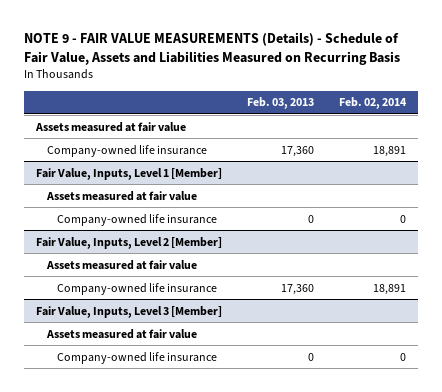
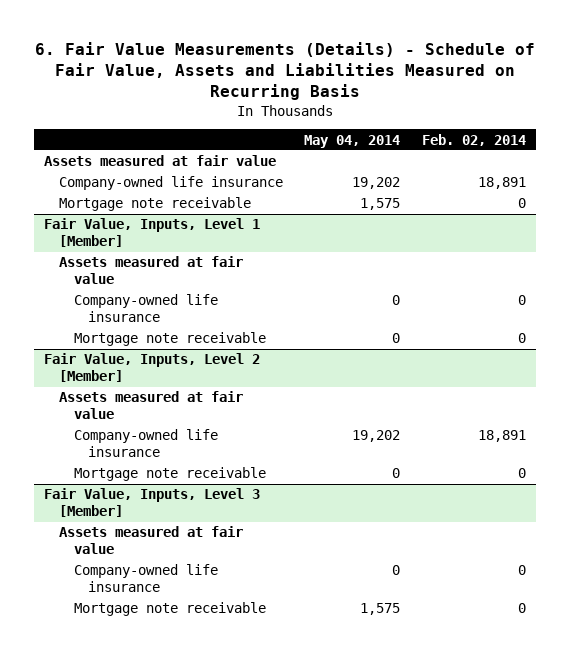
- NOTE 9 - FAIR VALUE MEASUREMENTS (Details) - Schedule of Fair Value, Assets and Liabilities Measured on Recurring Basis
+ 6. Fair Value Measurements (Details) - Schedule of Fair Value, Assets and Liabilities Measured on Recurring Basis
- | Feb. 03, 2013 | Feb. 02, 2014
+ | May 04, 2014 | Feb. 02, 2014
+ Mortgage note receivable | 1,575 | 0
@ Fair Value, Inputs, Level 1 [Member]
+ Mortgage note receivable | 0 | 0
@ Fair Value, Inputs, Level 2 [Member]
+ Mortgage note receivable | 0 | 0
@ Fair Value, Inputs, Level 3 [Member]
+ Mortgage note receivable | 1,575 | 0

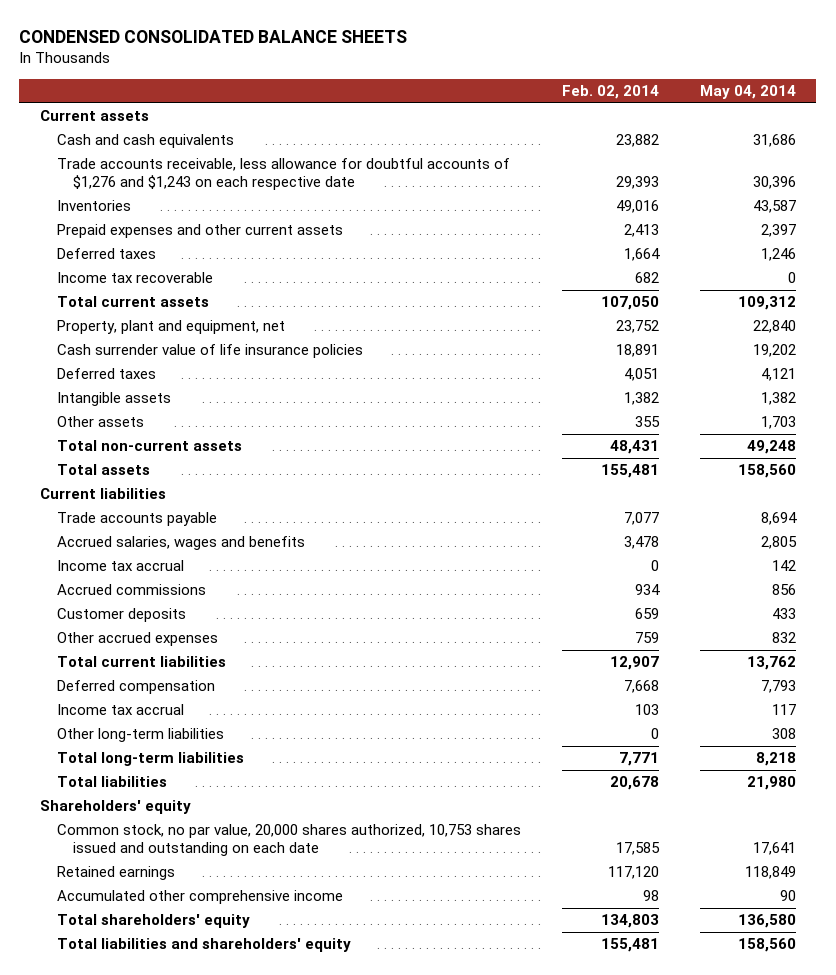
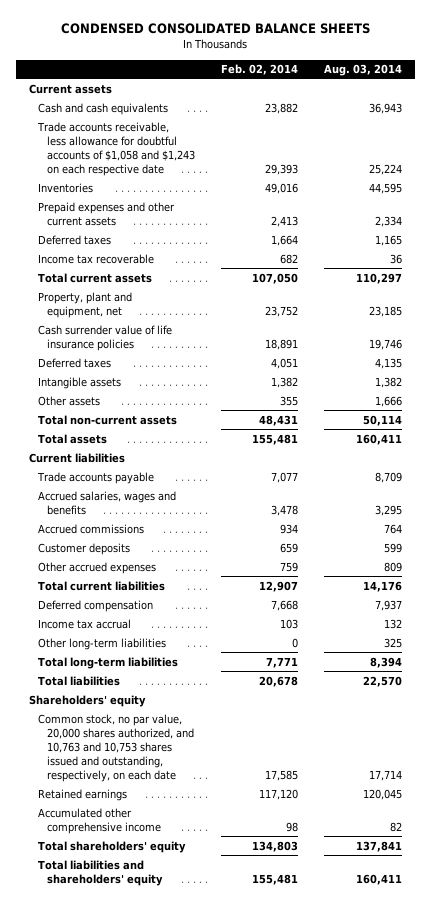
- | Feb. 02, 2014 | May 04, 2014
+ | Feb. 02, 2014 | Aug. 03, 2014
- Trade accounts receivable, less allowance for doubtful accounts of $1,276 and $1,243 on each respective date | 29,393 | 30,396
+ Trade accounts receivable, less allowance for doubtful accounts of $1,058 and $1,243 on each respective date | 29,393 | 25,224
- Income tax accrual | 0 | 142
- Common stock, no par value, 20,000 shares authorized, 10,753 shares issued and outstanding on each date | 17,585 | 17,641
+ Common stock, no par value, 20,000 shares authorized, and 10,763 and 10,753 shares issued and outstanding, respectively, on each date | 17,585 | 17,714

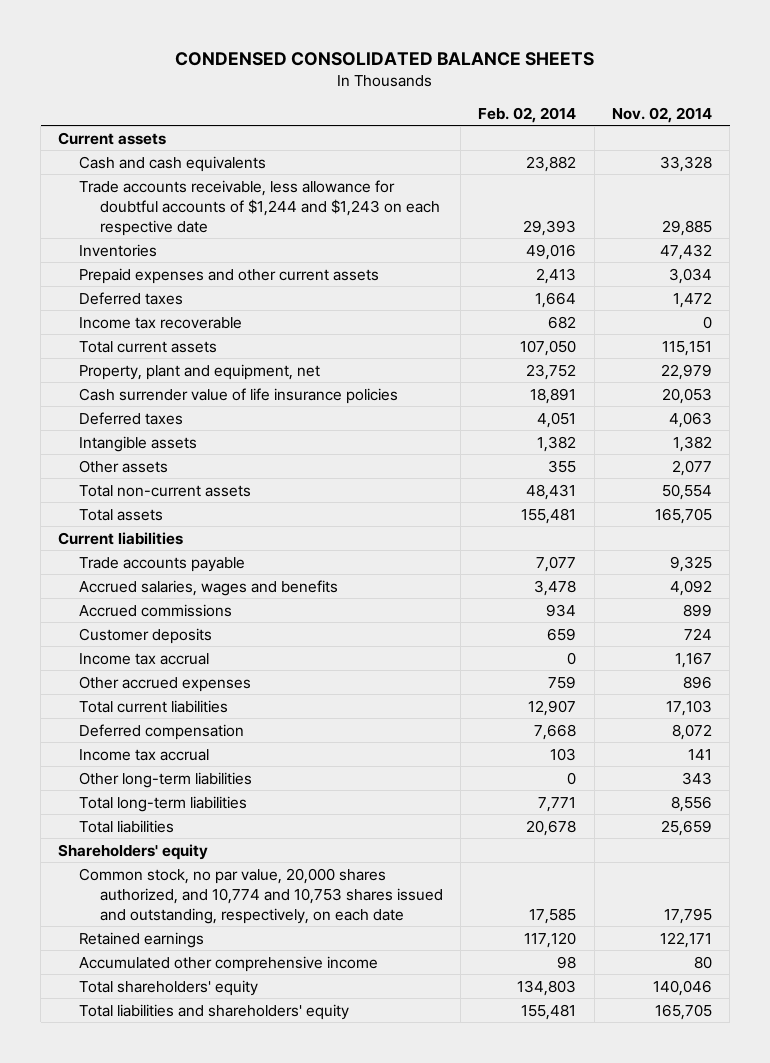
- | Feb. 02, 2014 | Aug. 03, 2014
+ | Feb. 02, 2014 | Nov. 02, 2014
- Trade accounts receivable, less allowance for doubtful accounts of $1,058 and $1,243 on each respective date | 29,393 | 25,224
+ Trade accounts receivable, less allowance for doubtful accounts of $1,244 and $1,243 on each respective date | 29,393 | 29,885
+ Income tax accrual | 0 | 1,167
- Common stock, no par value, 20,000 shares authorized, and 10,763 and 10,753 shares issued and outstanding, respectively, on each date | 17,585 | 17,714
+ Common stock, no par value, 20,000 shares authorized, and 10,774 and 10,753 shares issued and outstanding, respectively, on each date | 17,585 | 17,795

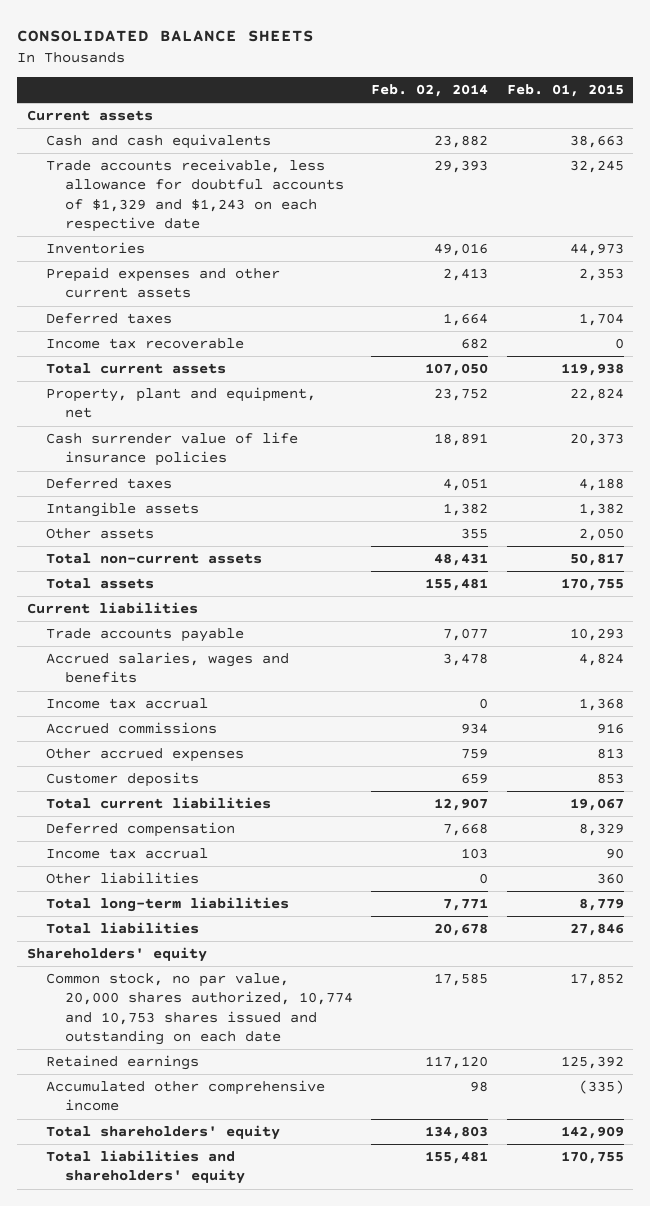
- CONDENSED CONSOLIDATED BALANCE SHEETS
+ CONSOLIDATED BALANCE SHEETS
- | Feb. 02, 2014 | Nov. 02, 2014
+ | Feb. 02, 2014 | Feb. 01, 2015
- Trade accounts receivable, less allowance for doubtful accounts of $1,244 and $1,243 on each respective date | 29,393 | 29,885
+ Trade accounts receivable, less allowance for doubtful accounts of $1,329 and $1,243 on each respective date | 29,393 | 32,245
moved down: Accrued commissions | 934 | 916
moved down: Customer deposits | 659 | 853
- Other long-term liabilities | 0 | 343
+ Other liabilities | 0 | 360
- Common stock, no par value, 20,000 shares authorized, and 10,774 and 10,753 shares issued and outstanding, respectively, on each date | 17,585 | 17,795
+ Common stock, no par value, 20,000 shares authorized, 10,774 and 10,753 shares issued and outstanding on each date | 17,585 | 17,852

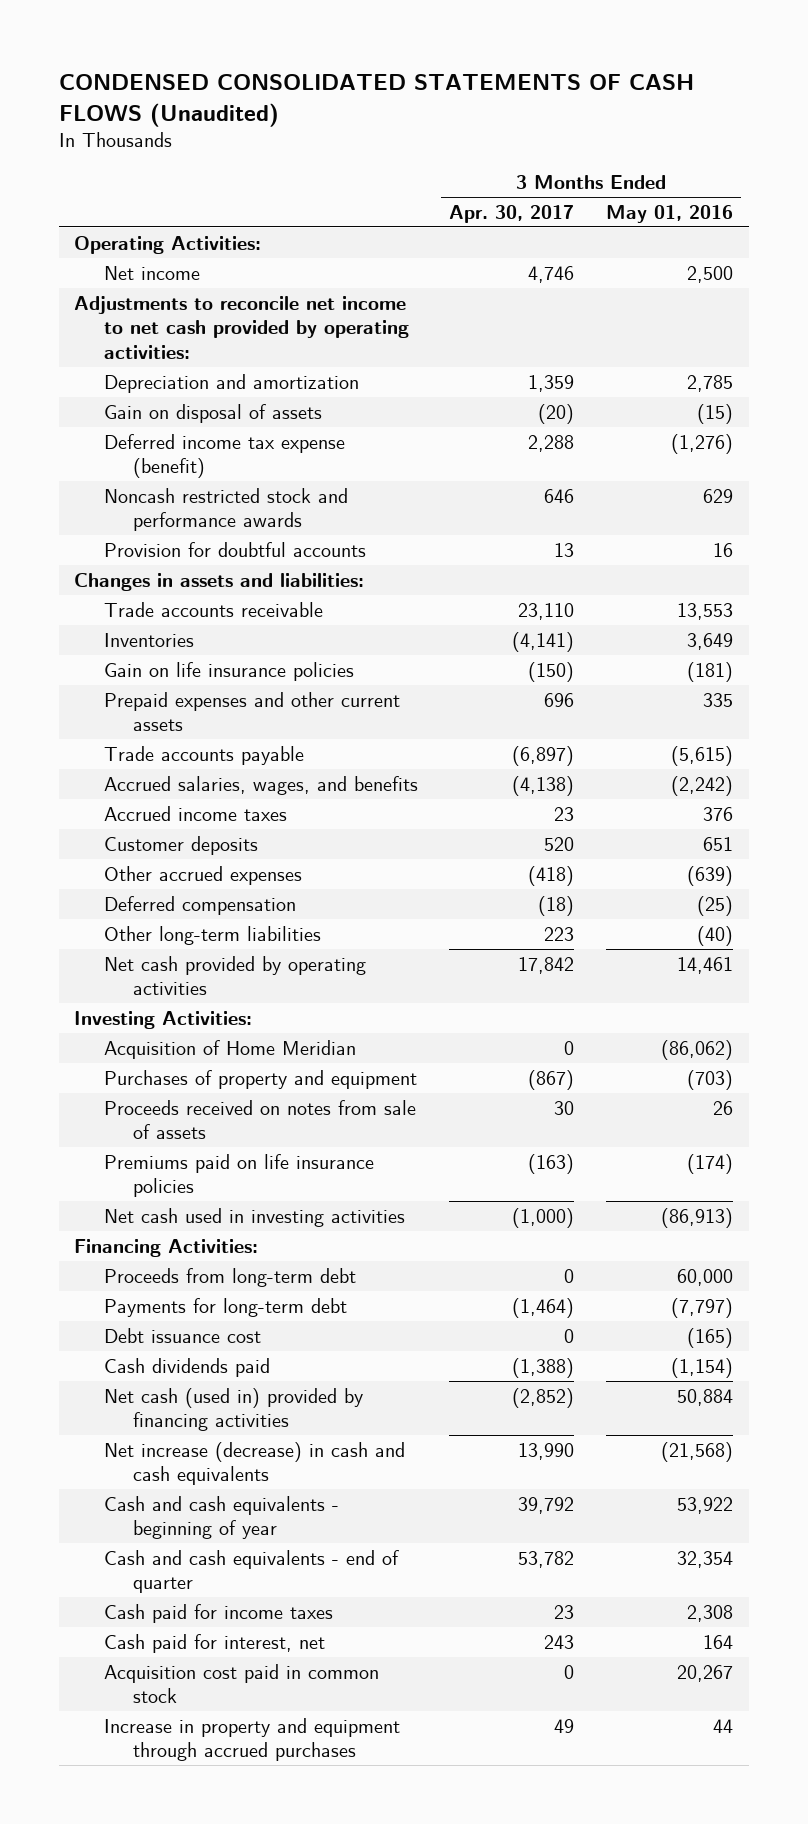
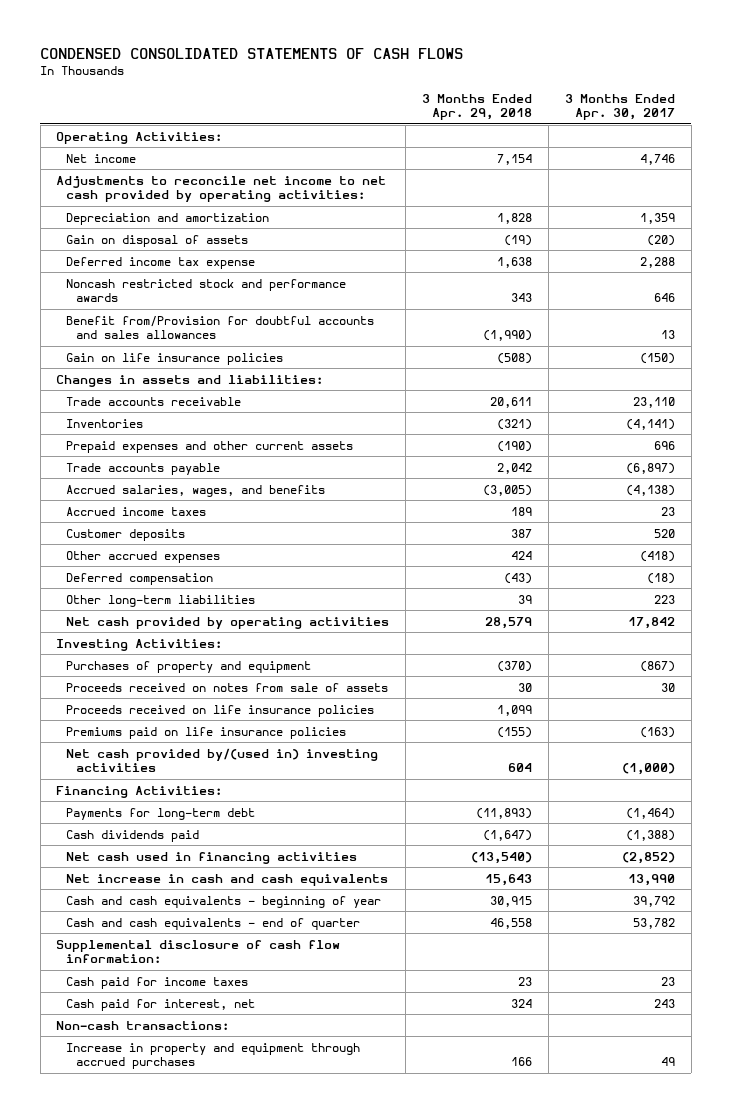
- CONDENSED CONSOLIDATED STATEMENTS OF CASH FLOWS (Unaudited)
+ CONDENSED CONSOLIDATED STATEMENTS OF CASH FLOWS
- | 3 Months Ended Apr. 30, 2017 | 3 Months Ended May 01, 2016
+ | 3 Months Ended Apr. 29, 2018 | 3 Months Ended Apr. 30, 2017
- Deferred income tax expense (benefit) | 2,288 | (1,276)
+ Deferred income tax expense | 1,638 | 2,288
- Provision for doubtful accounts | 13 | 16
+ Benefit from/Provision for doubtful accounts and sales allowances | (1,990) | 13
moved up: Gain on life insurance policies | (508) | (150)
- Acquisition of Home Meridian | 0 | (86,062)
+ Proceeds received on life insurance policies | 1,099 |
- Net cash used in investing activities | (1,000) | (86,913)
+ Net cash provided by/(used in) investing activities | 604 | (1,000)
- Proceeds from long-term debt | 0 | 60,000
- Debt issuance cost | 0 | (165)
- Net cash (used in) provided by financing activities | (2,852) | 50,884
- Net increase (decrease) in cash and cash equivalents | 13,990 | (21,568)
+ Net cash used in financing activities | (13,540) | (2,852)
+ Net increase in cash and cash equivalents | 15,643 | 13,990
+ Supplemental disclosure of cash flow information:
- Acquisition cost paid in common stock | 0 | 20,267
+ Non-cash transactions:

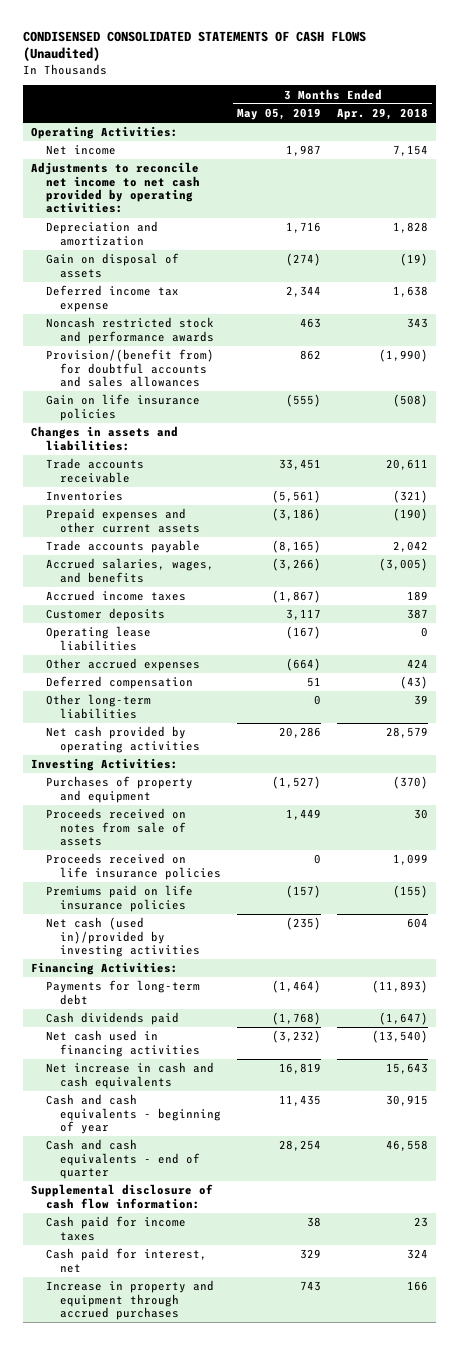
- CONDENSED CONSOLIDATED STATEMENTS OF CASH FLOWS
+ CONDISENSED CONSOLIDATED STATEMENTS OF CASH FLOWS (Unaudited)
- | 3 Months Ended Apr. 29, 2018 | 3 Months Ended Apr. 30, 2017
+ | 3 Months Ended May 05, 2019 | 3 Months Ended Apr. 29, 2018
- Benefit from/Provision for doubtful accounts and sales allowances | (1,990) | 13
+ Provision/(benefit from) for doubtful accounts and sales allowances | 862 | (1,990)
+ Operating lease liabilities | (167) | 0
- Net cash provided by/(used in) investing activities | 604 | (1,000)
+ Net cash (used in)/provided by investing activities | (235) | 604
- Non-cash transactions:

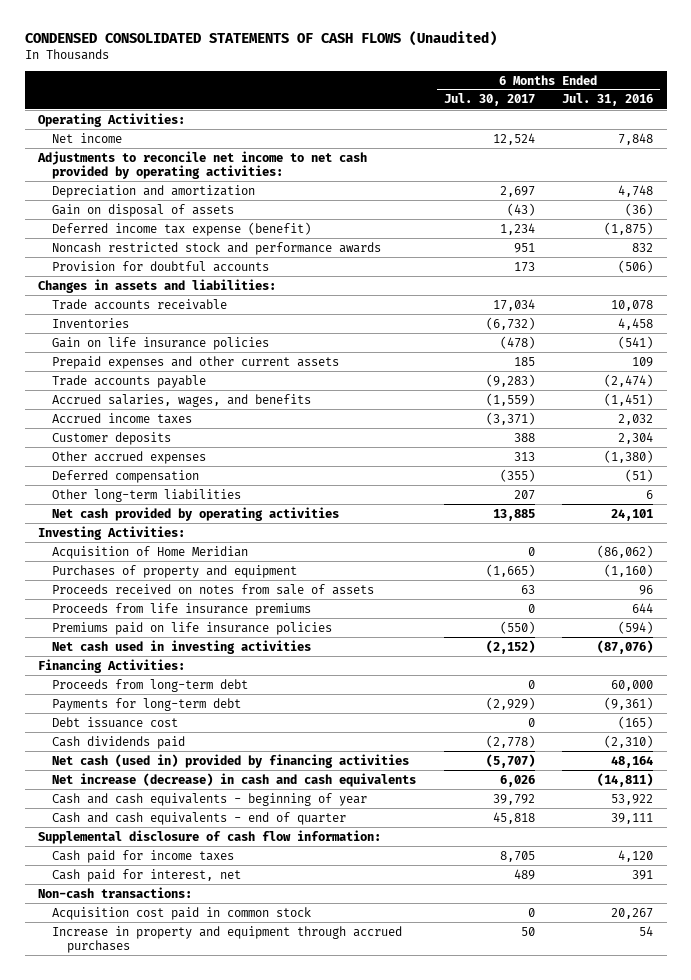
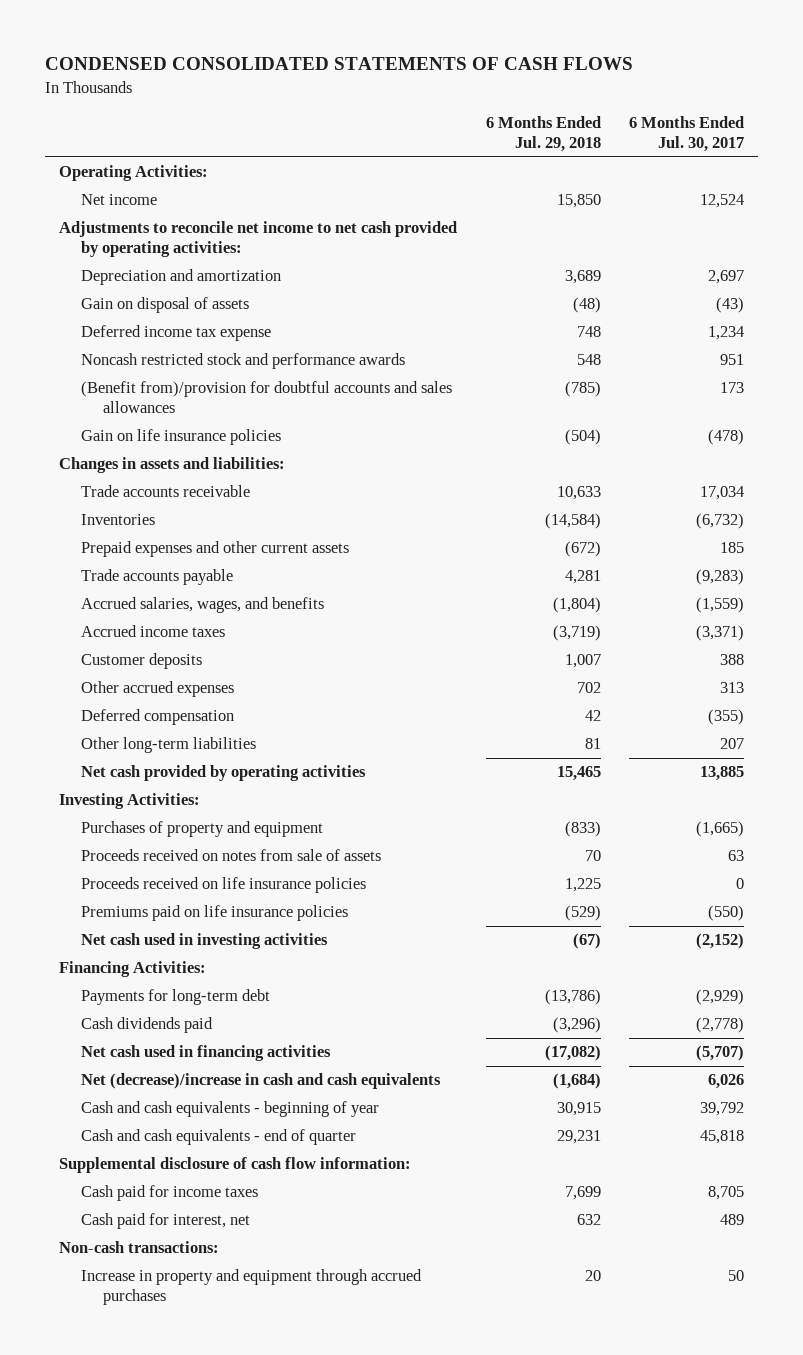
- CONDENSED CONSOLIDATED STATEMENTS OF CASH FLOWS (Unaudited)
+ CONDENSED CONSOLIDATED STATEMENTS OF CASH FLOWS
- | 6 Months Ended Jul. 30, 2017 | 6 Months Ended Jul. 31, 2016
+ | 6 Months Ended Jul. 29, 2018 | 6 Months Ended Jul. 30, 2017
- Deferred income tax expense (benefit) | 1,234 | (1,875)
+ Deferred income tax expense | 748 | 1,234
- Provision for doubtful accounts | 173 | (506)
+ (Benefit from)/provision for doubtful accounts and sales allowances | (785) | 173
moved up: Gain on life insurance policies | (504) | (478)
- Acquisition of Home Meridian | 0 | (86,062)
- Proceeds from life insurance premiums | 0 | 644
+ Proceeds received on life insurance policies | 1,225 | 0
- Proceeds from long-term debt | 0 | 60,000
- Debt issuance cost | 0 | (165)
- Net cash (used in) provided by financing activities | (5,707) | 48,164
- Net increase (decrease) in cash and cash equivalents | 6,026 | (14,811)
+ Net cash used in financing activities | (17,082) | (5,707)
+ Net (decrease)/increase in cash and cash equivalents | (1,684) | 6,026
- Acquisition cost paid in common stock | 0 | 20,267

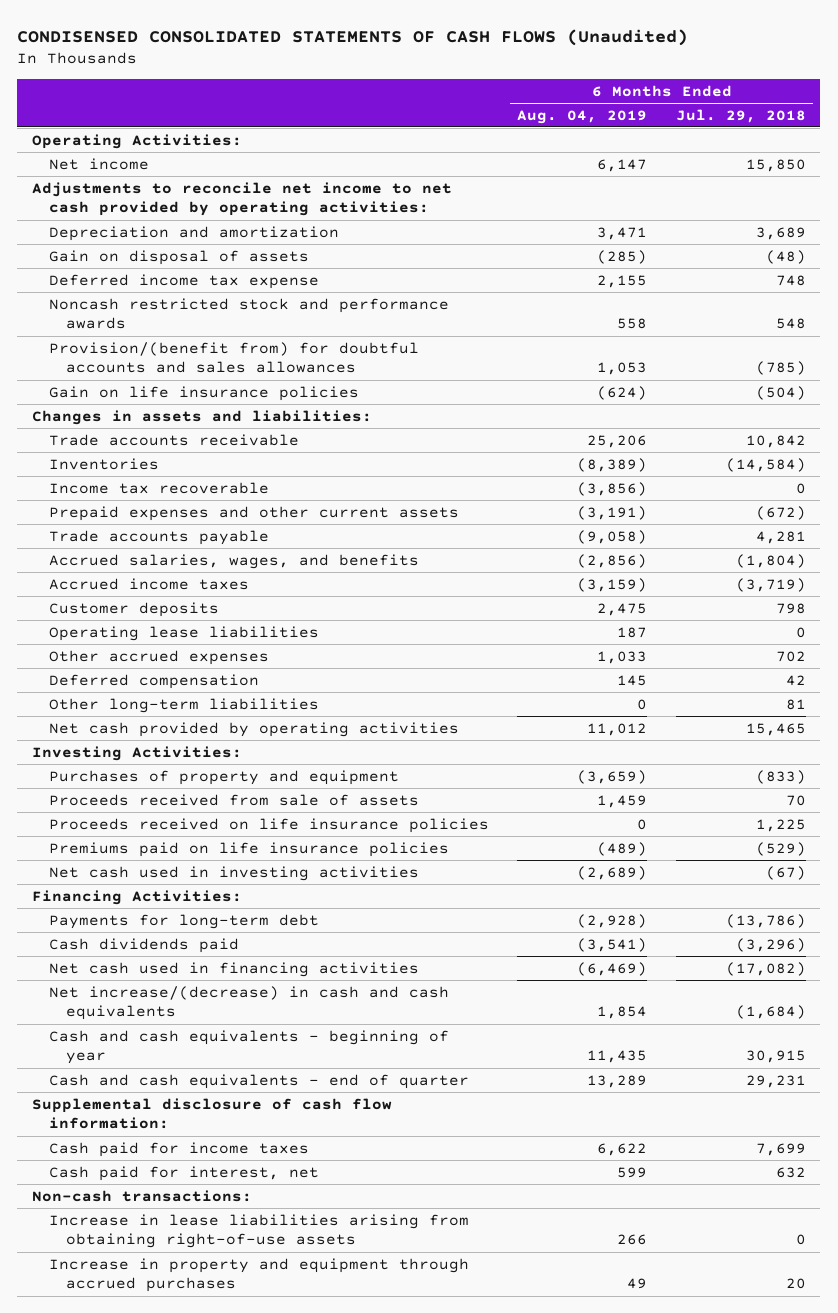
- CONDENSED CONSOLIDATED STATEMENTS OF CASH FLOWS
+ CONDISENSED CONSOLIDATED STATEMENTS OF CASH FLOWS (Unaudited)
- | 6 Months Ended Jul. 29, 2018 | 6 Months Ended Jul. 30, 2017
+ | 6 Months Ended Aug. 04, 2019 | 6 Months Ended Jul. 29, 2018
- (Benefit from)/provision for doubtful accounts and sales allowances | (785) | 173
+ Provision/(benefit from) for doubtful accounts and sales allowances | 1,053 | (785)
- Trade accounts receivable | 10,633 | 17,034
+ Trade accounts receivable | 25,206 | 10,842
+ Income tax recoverable | (3,856) | 0
- Customer deposits | 1,007 | 388
+ Customer deposits | 2,475 | 798
+ Operating lease liabilities | 187 | 0
- Proceeds received on notes from sale of assets | 70 | 63
+ Proceeds received from sale of assets | 1,459 | 70
- Net (decrease)/increase in cash and cash equivalents | (1,684) | 6,026
+ Net increase/(decrease) in cash and cash equivalents | 1,854 | (1,684)
+ Increase in lease liabilities arising from obtaining right-of-use assets | 266 | 0

